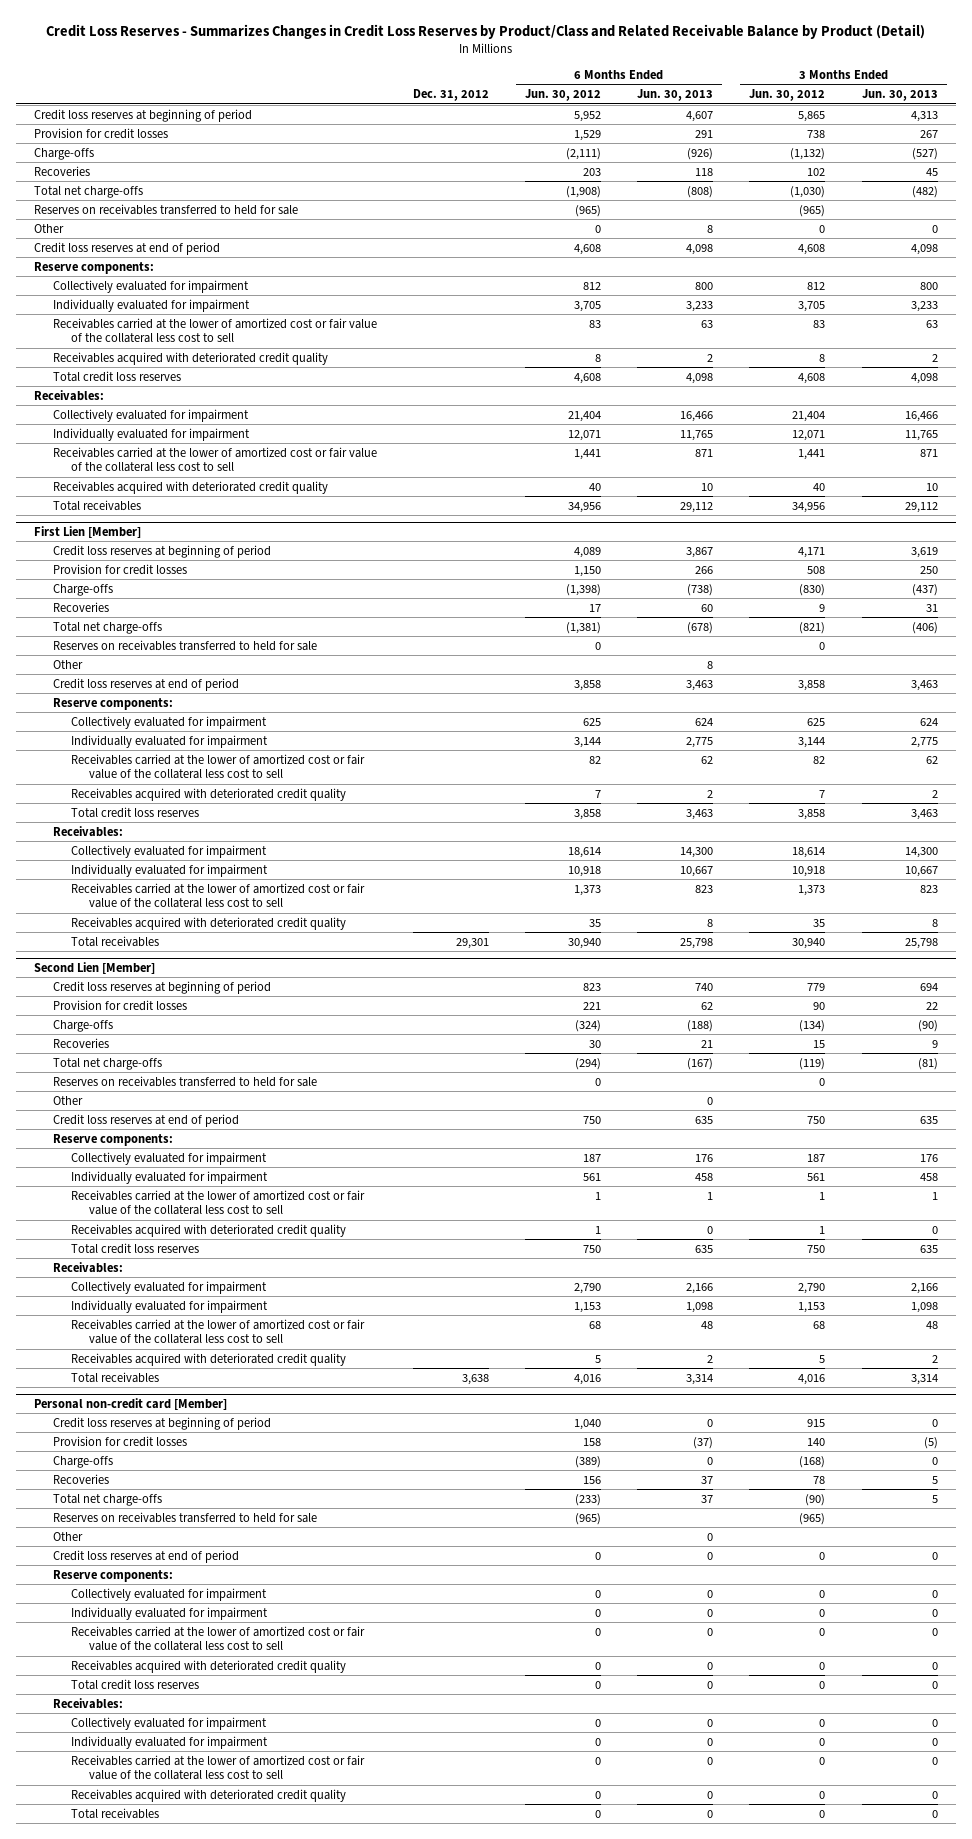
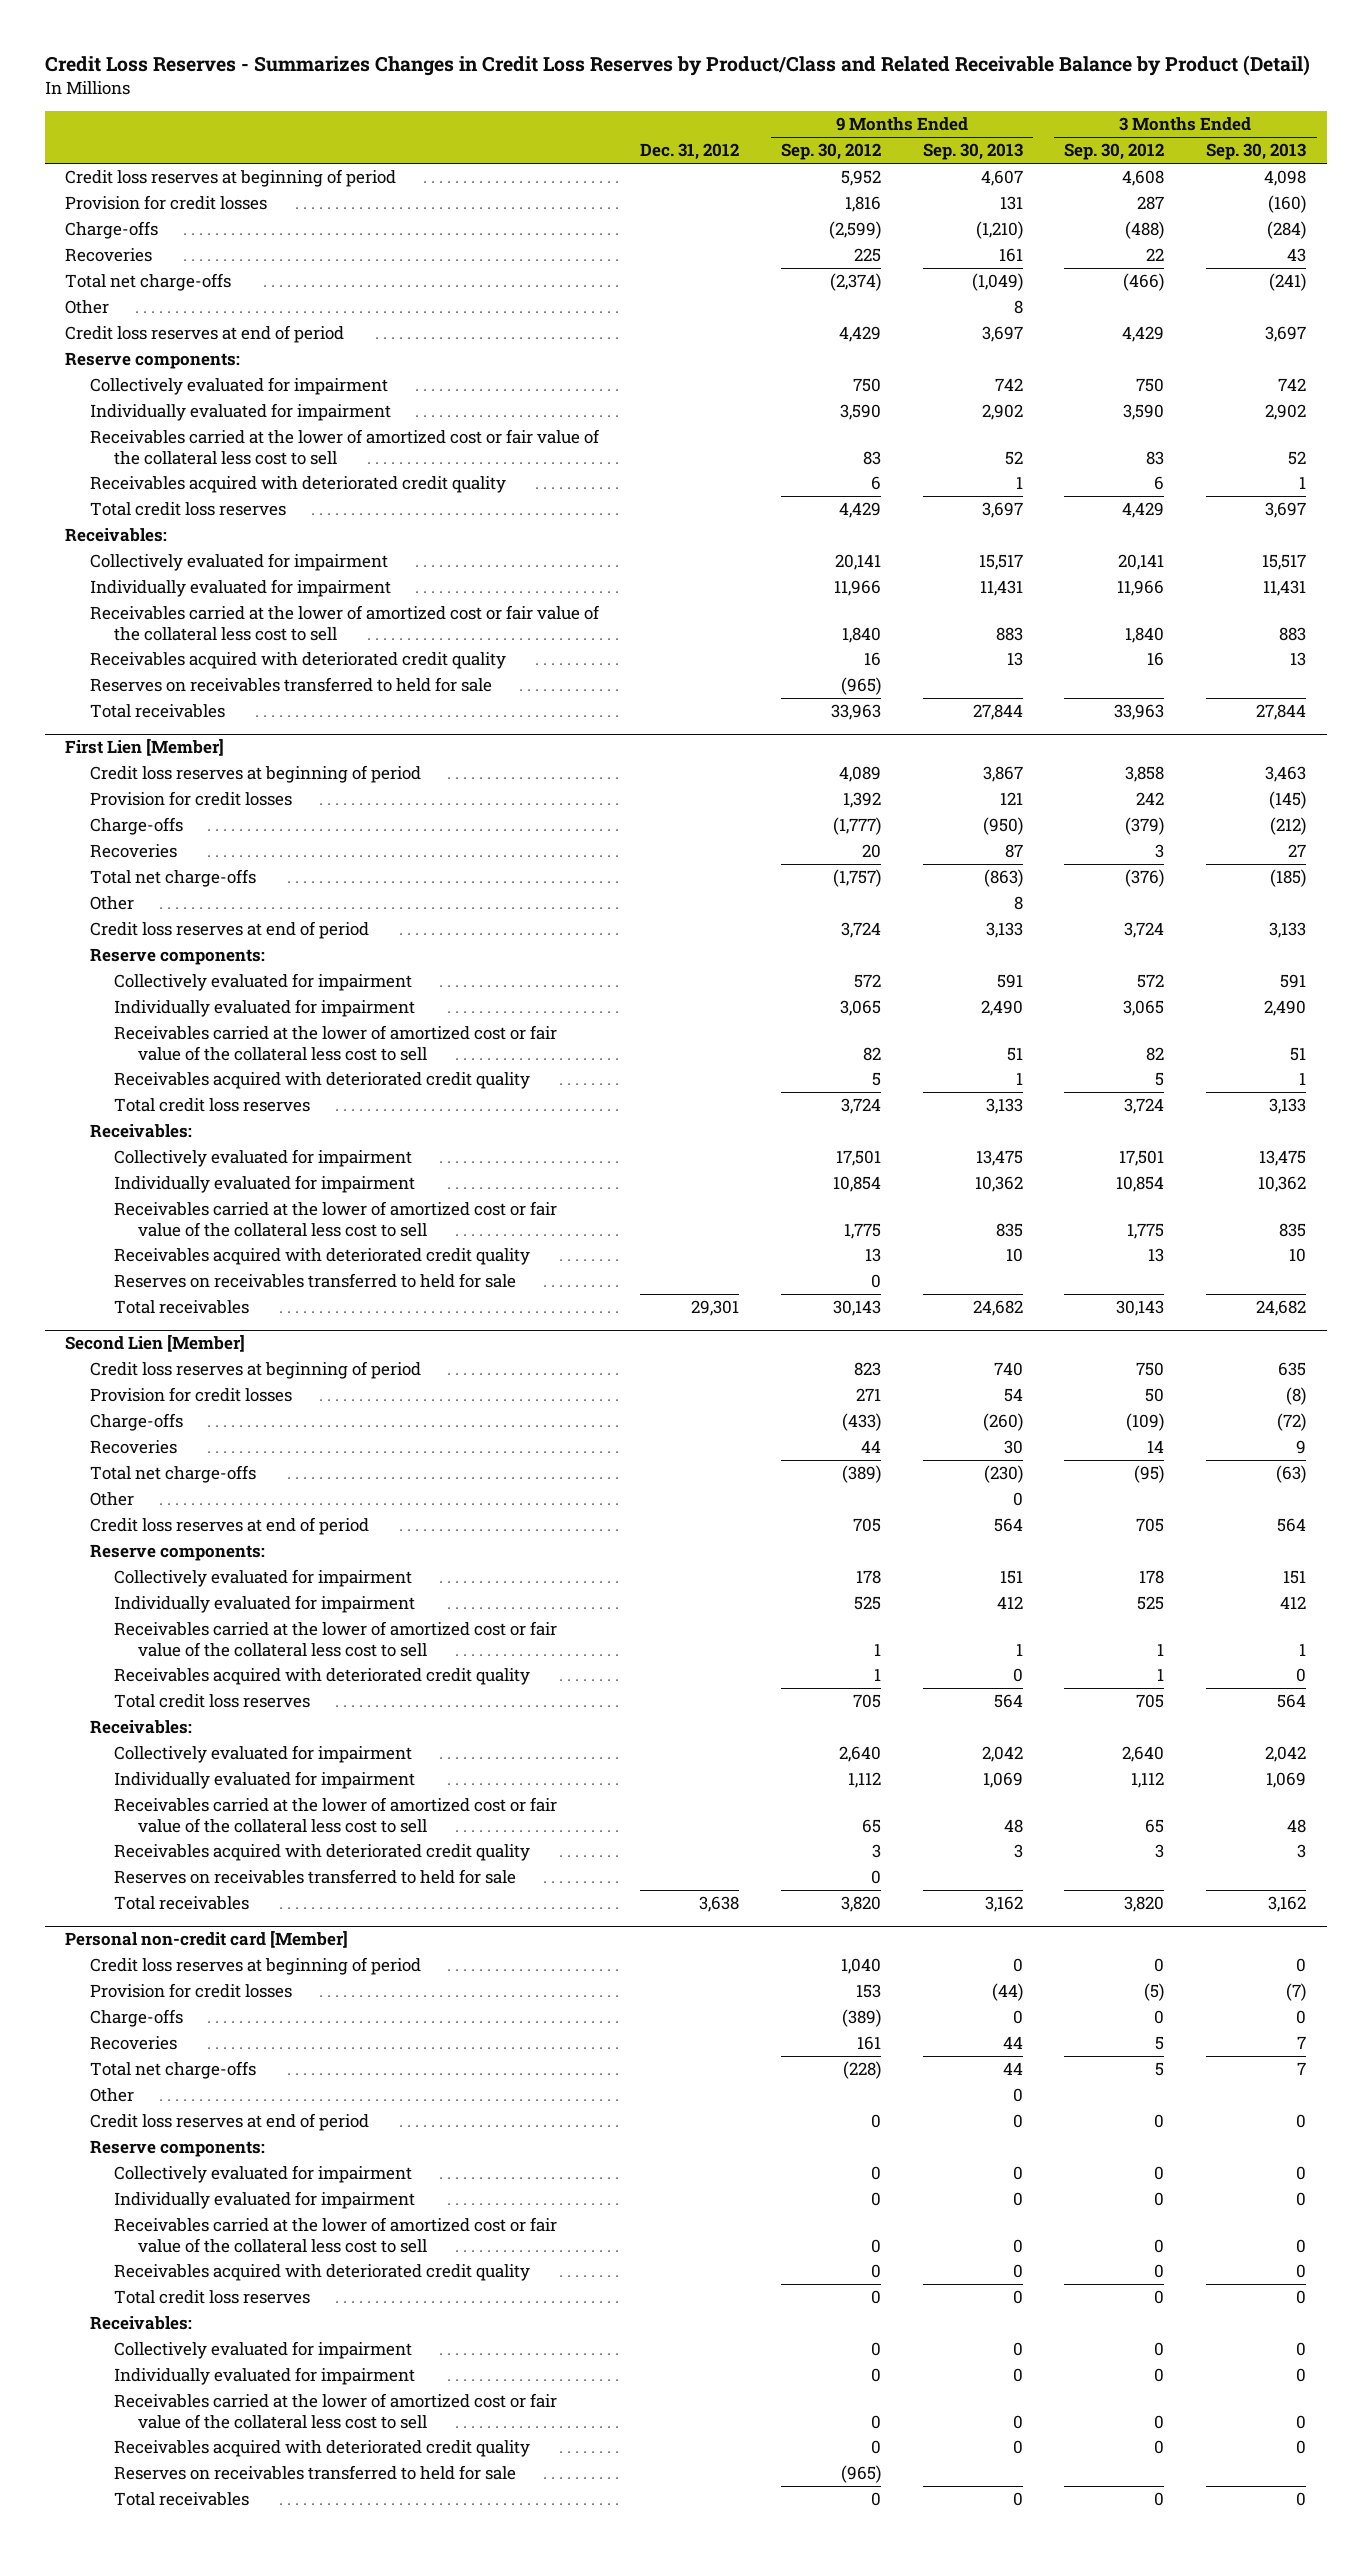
- | Dec. 31, 2012 | 6 Months Ended Jun. 30, 2012 | 6 Months Ended Jun. 30, 2013 | 3 Months Ended Jun. 30, 2012 | 3 Months Ended Jun. 30, 2013
+ | Dec. 31, 2012 | 9 Months Ended Sep. 30, 2012 | 9 Months Ended Sep. 30, 2013 | 3 Months Ended Sep. 30, 2012 | 3 Months Ended Sep. 30, 2013
moved down: Reserves on receivables transferred to held for sale | | (965) | | |
@ First Lien [Member]
moved down: Reserves on receivables transferred to held for sale | | 0 | | |
@ Second Lien [Member]
moved down: Reserves on receivables transferred to held for sale | | 0 | | |
@ Personal non-credit card [Member]
moved down: Reserves on receivables transferred to held for sale | | (965) | | |

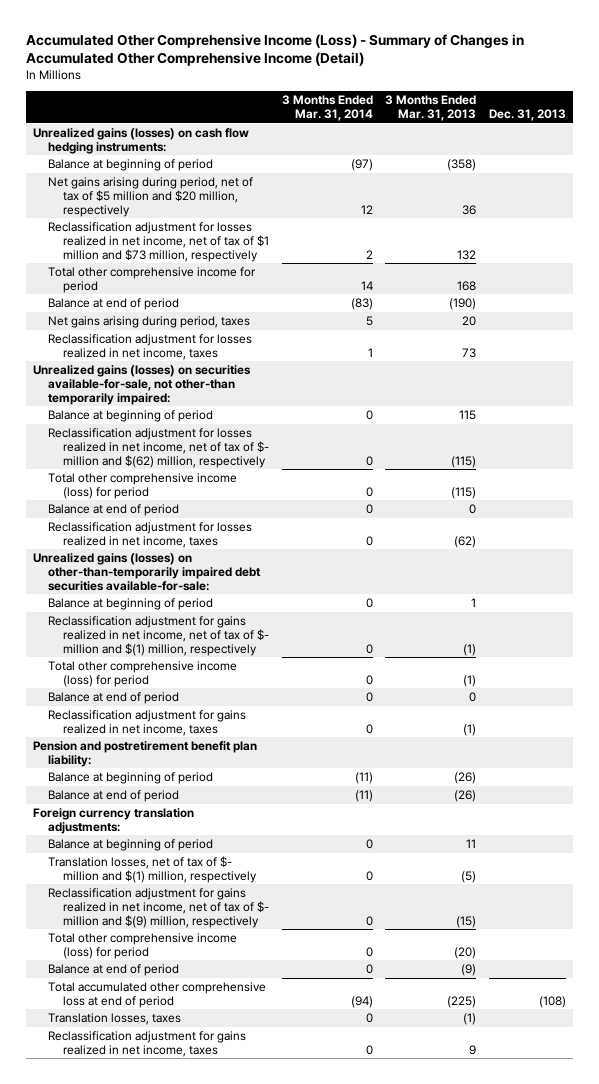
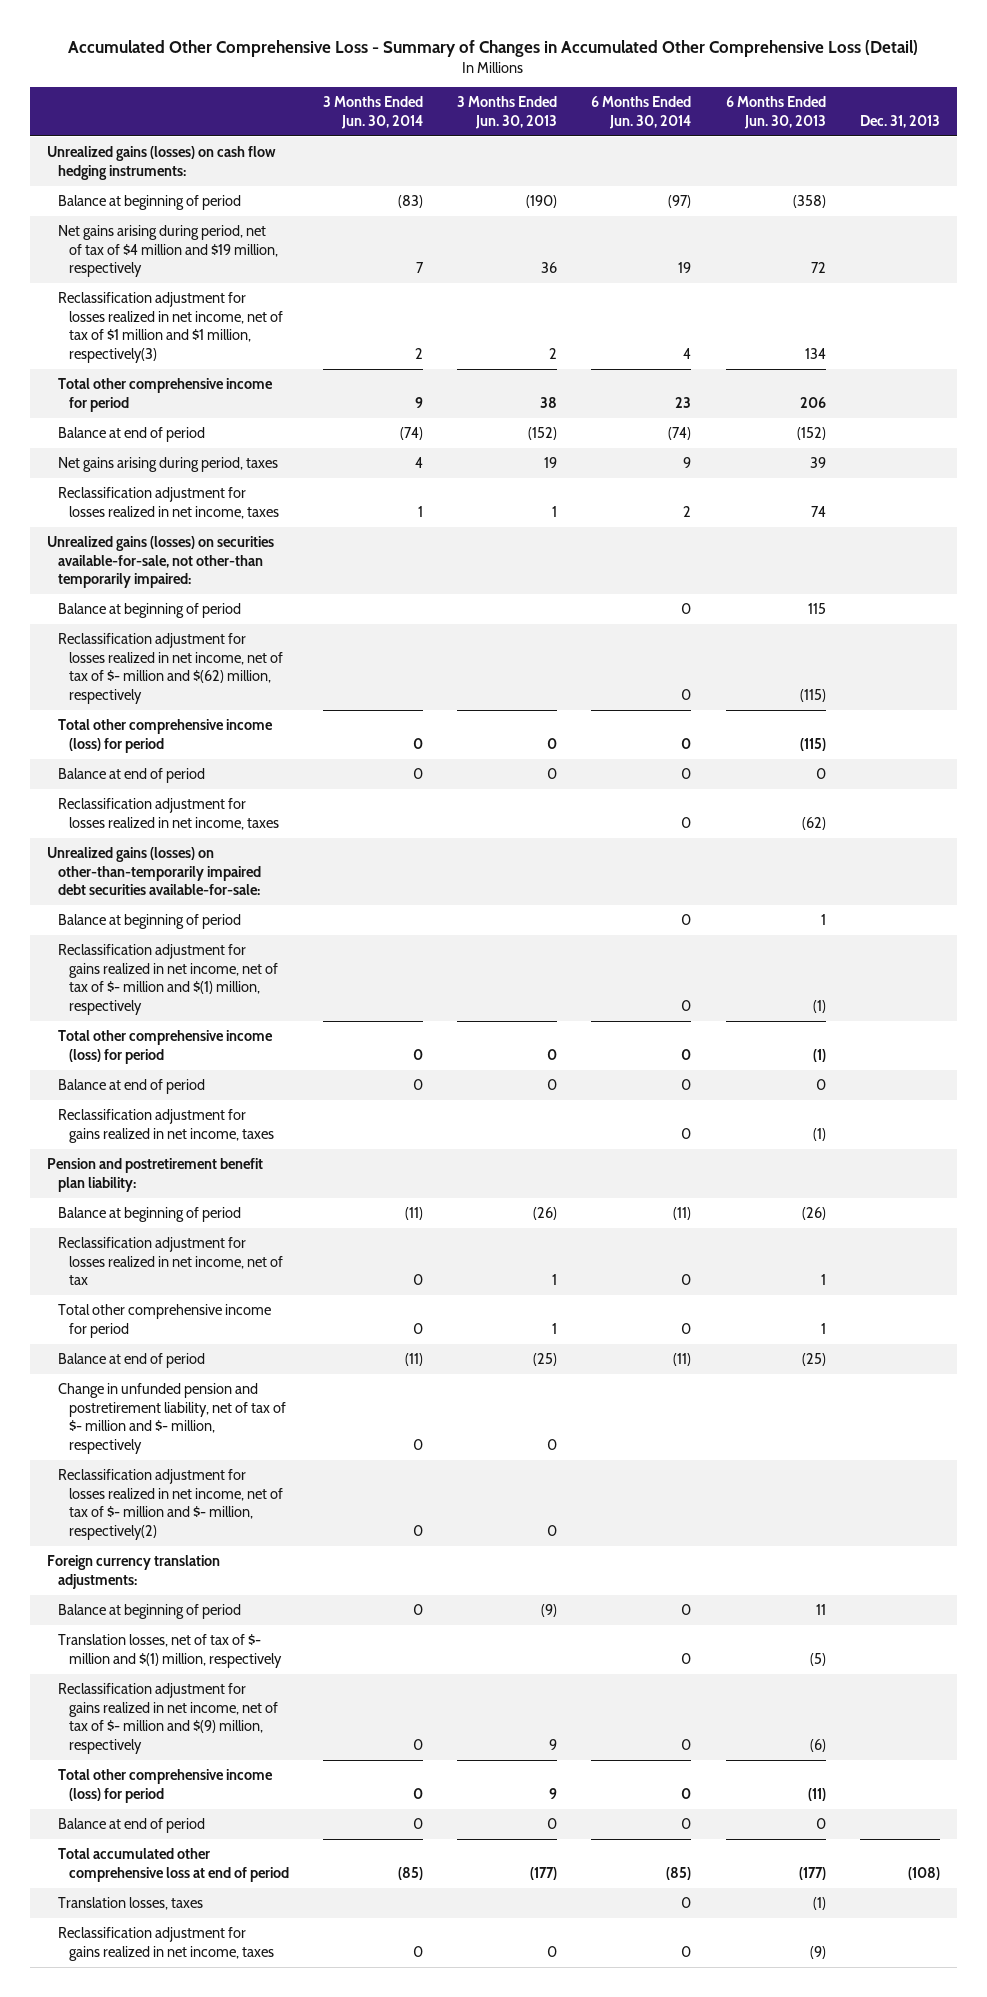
- Accumulated Other Comprehensive Income (Loss) - Summary of Changes in Accumulated Other Comprehensive Income (Detail)
+ Accumulated Other Comprehensive Loss - Summary of Changes in Accumulated Other Comprehensive Loss (Detail)
- | 3 Months Ended Mar. 31, 2014 | 3 Months Ended Mar. 31, 2013 | Dec. 31, 2013
+ | 3 Months Ended Jun. 30, 2014 | 3 Months Ended Jun. 30, 2013 | 6 Months Ended Jun. 30, 2014 | 6 Months Ended Jun. 30, 2013 | Dec. 31, 2013
- Net gains arising during period, net of tax of $5 million and $20 million, respectively | 12 | 36 |
- Reclassification adjustment for losses realized in net income, net of tax of $1 million and $73 million, respectively | 2 | 132 |
+ Net gains arising during period, net of tax of $4 million and $19 million, respectively | 7 | 36 | 19 | 72 |
+ Reclassification adjustment for losses realized in net income, net of tax of $1 million and $1 million, respectively(3) | 2 | 2 | 4 | 134 |
+ Reclassification adjustment for losses realized in net income, net of tax | 0 | 1 | 0 | 1 |
+ Total other comprehensive income for period | 0 | 1 | 0 | 1 |
+ Change in unfunded pension and postretirement liability, net of tax of $- million and $- million, respectively | 0 | 0 | | |
+ Reclassification adjustment for losses realized in net income, net of tax of $- million and $- million, respectively(2) | 0 | 0 | | |

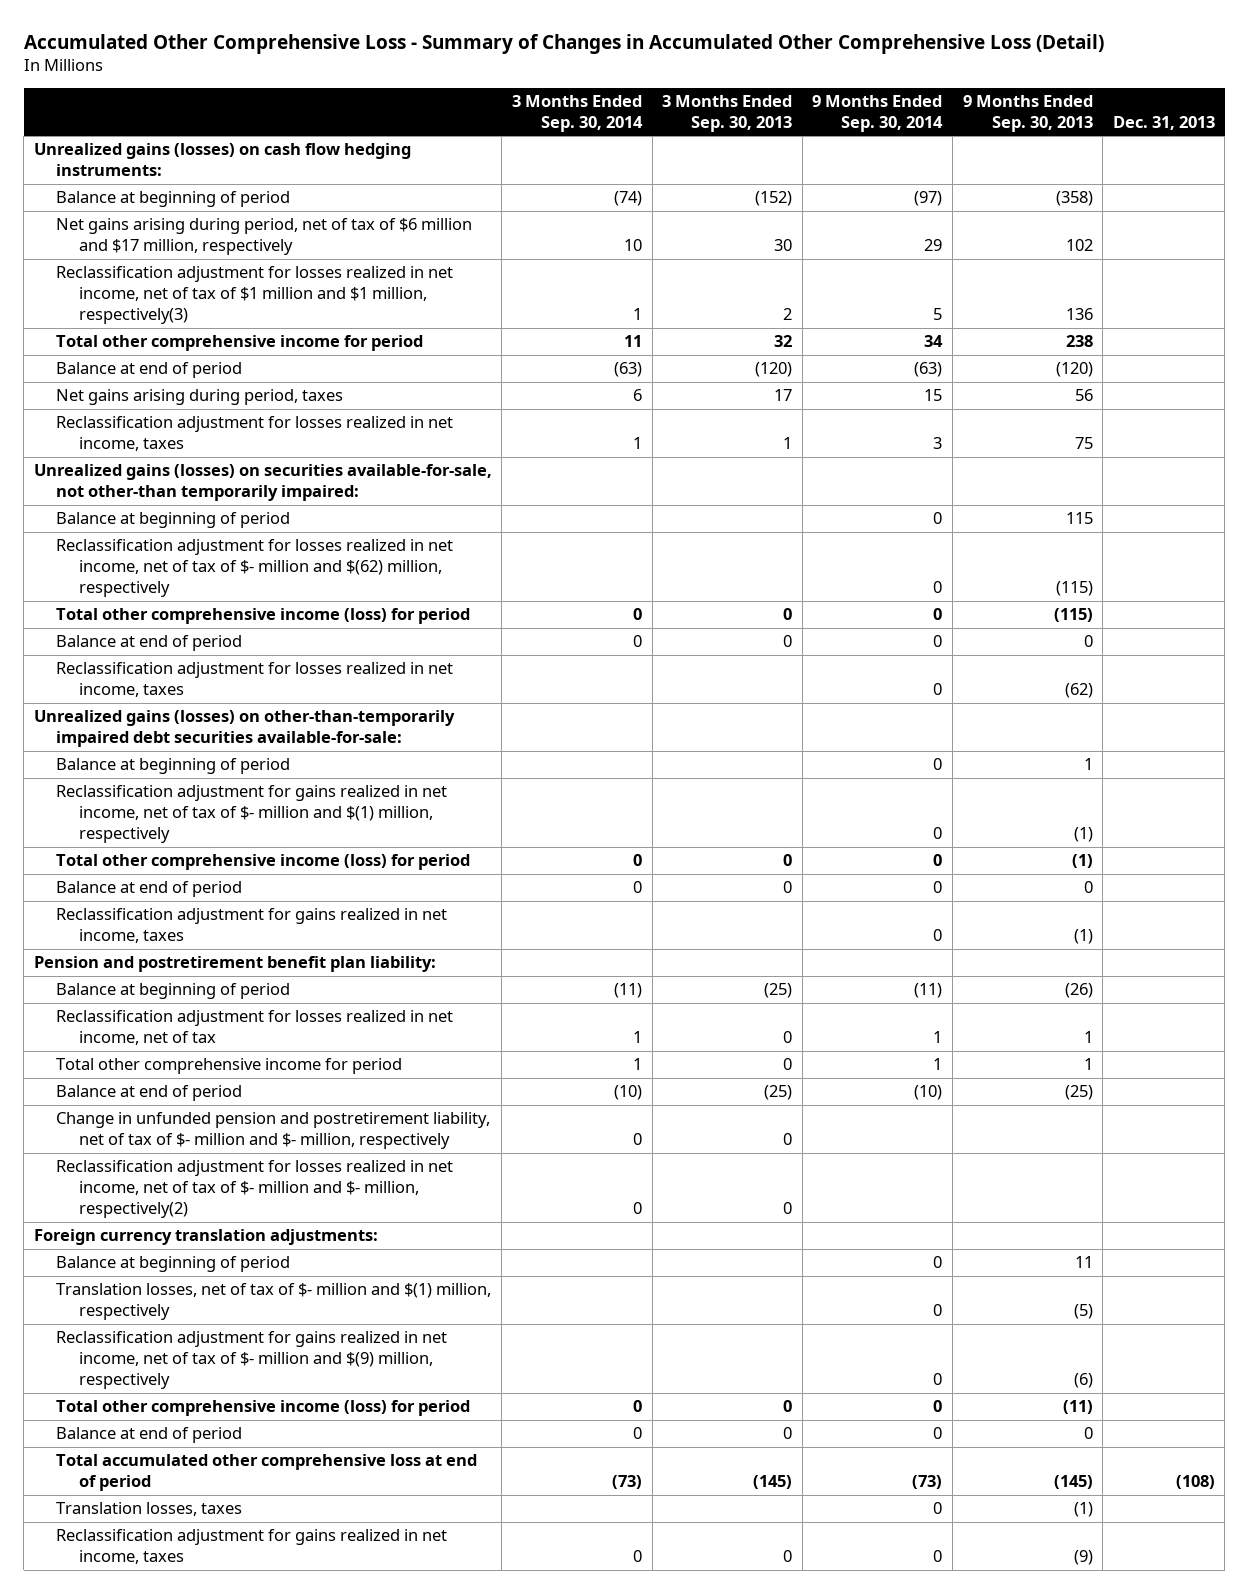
- | 3 Months Ended Jun. 30, 2014 | 3 Months Ended Jun. 30, 2013 | 6 Months Ended Jun. 30, 2014 | 6 Months Ended Jun. 30, 2013 | Dec. 31, 2013
+ | 3 Months Ended Sep. 30, 2014 | 3 Months Ended Sep. 30, 2013 | 9 Months Ended Sep. 30, 2014 | 9 Months Ended Sep. 30, 2013 | Dec. 31, 2013
- Net gains arising during period, net of tax of $4 million and $19 million, respectively | 7 | 36 | 19 | 72 |
+ Net gains arising during period, net of tax of $6 million and $17 million, respectively | 10 | 30 | 29 | 102 |

